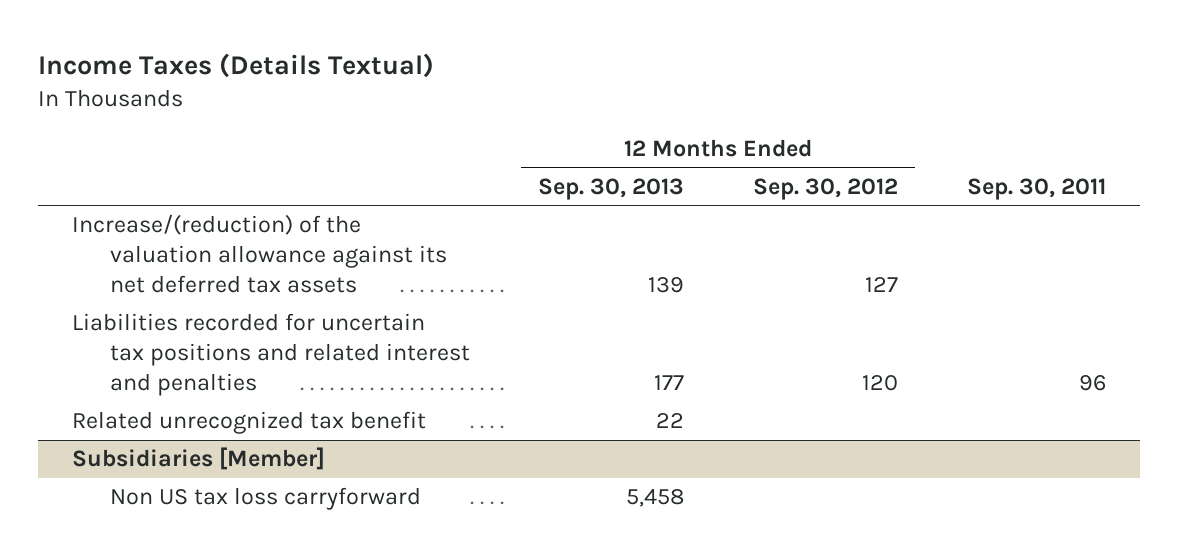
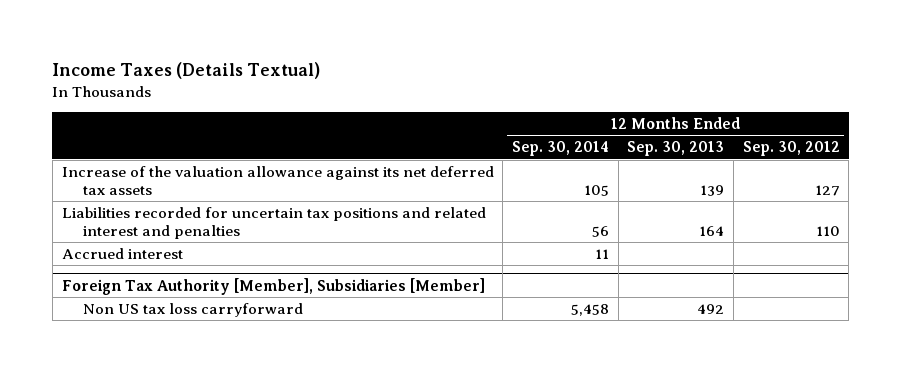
- | 12 Months Ended Sep. 30, 2013 | 12 Months Ended Sep. 30, 2012 | Sep. 30, 2011
+ | 12 Months Ended Sep. 30, 2014 | 12 Months Ended Sep. 30, 2013 | 12 Months Ended Sep. 30, 2012
- Increase/(reduction) of the valuation allowance against its net deferred tax assets | 139 | 127 |
- Liabilities recorded for uncertain tax positions and related interest and penalties | 177 | 120 | 96
- Related unrecognized tax benefit | 22 | |
- Subsidiaries [Member]
- Non US tax loss carryforward | 5,458 | |
+ Increase of the valuation allowance against its net deferred tax assets | 105 | 139 | 127
+ Liabilities recorded for uncertain tax positions and related interest and penalties | 56 | 164 | 110
+ Accrued interest | 11 | |
+ Foreign Tax Authority [Member], Subsidiaries [Member]
+ Non US tax loss carryforward | 5,458 | 492 |

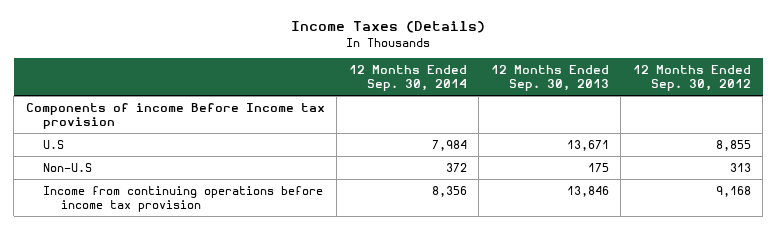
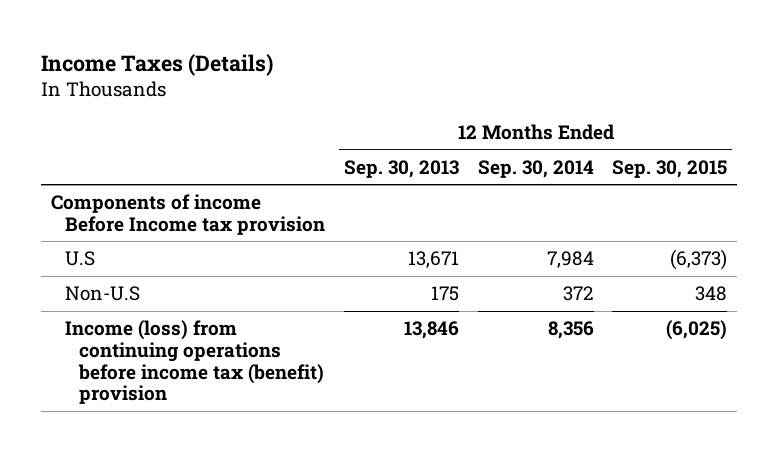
- | 12 Months Ended Sep. 30, 2014 | 12 Months Ended Sep. 30, 2013 | 12 Months Ended Sep. 30, 2012
+ | 12 Months Ended Sep. 30, 2013 | 12 Months Ended Sep. 30, 2014 | 12 Months Ended Sep. 30, 2015
- Income from continuing operations before income tax provision | 8,356 | 13,846 | 9,168
+ Income (loss) from continuing operations before income tax (benefit) provision | 13,846 | 8,356 | (6,025)

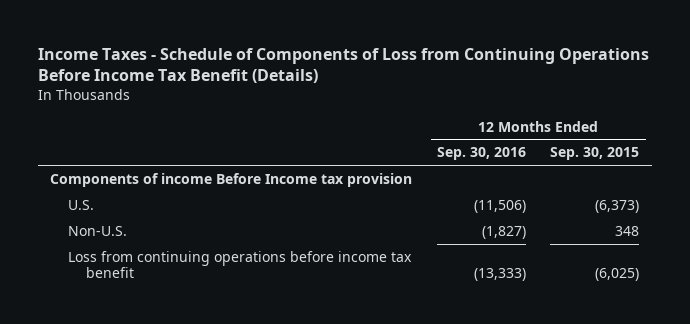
- Income Taxes (Details)
+ Income Taxes - Schedule of Components of Loss from Continuing Operations Before Income Tax Benefit (Details)
- | 12 Months Ended Sep. 30, 2013 | 12 Months Ended Sep. 30, 2014 | 12 Months Ended Sep. 30, 2015
+ | 12 Months Ended Sep. 30, 2016 | 12 Months Ended Sep. 30, 2015
- U.S | 13,671 | 7,984 | (6,373)
- Non-U.S | 175 | 372 | 348
- Income (loss) from continuing operations before income tax (benefit) provision | 13,846 | 8,356 | (6,025)
+ U.S. | (11,506) | (6,373)
+ Non-U.S. | (1,827) | 348
+ Loss from continuing operations before income tax benefit | (13,333) | (6,025)

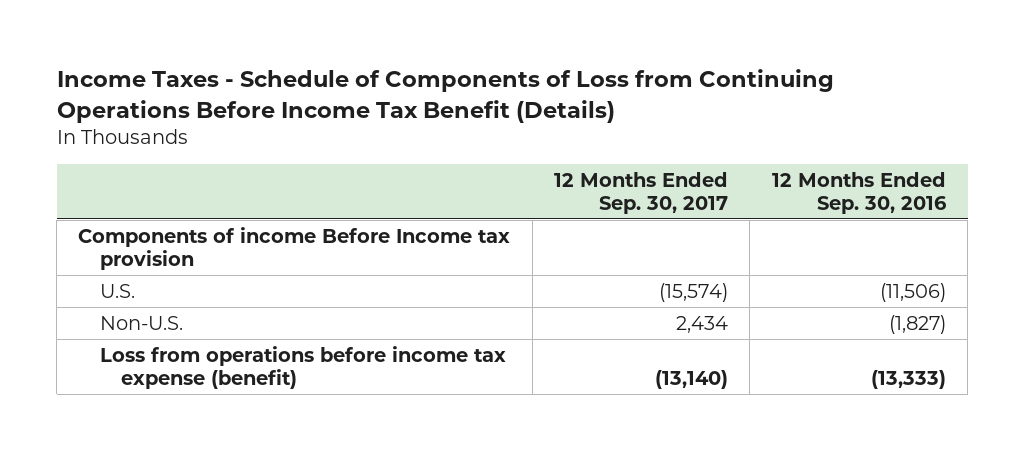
- | 12 Months Ended Sep. 30, 2016 | 12 Months Ended Sep. 30, 2015
+ | 12 Months Ended Sep. 30, 2017 | 12 Months Ended Sep. 30, 2016
- Loss from continuing operations before income tax benefit | (13,333) | (6,025)
+ Loss from operations before income tax expense (benefit) | (13,140) | (13,333)

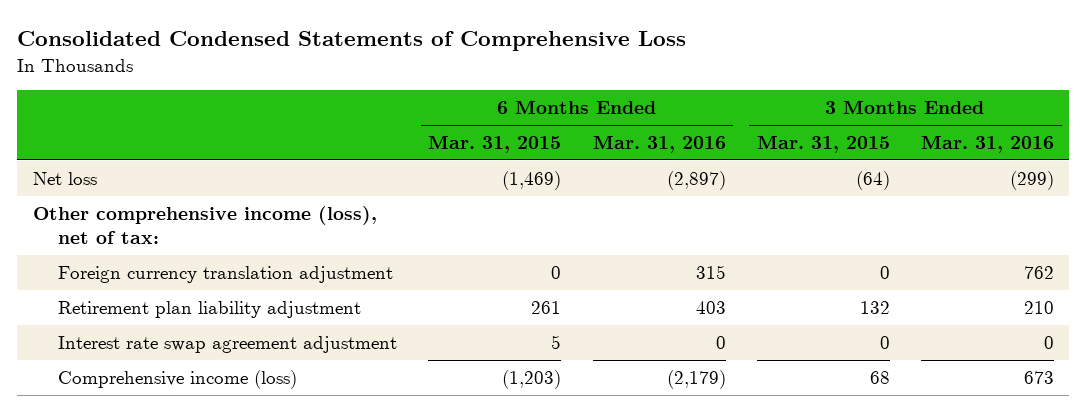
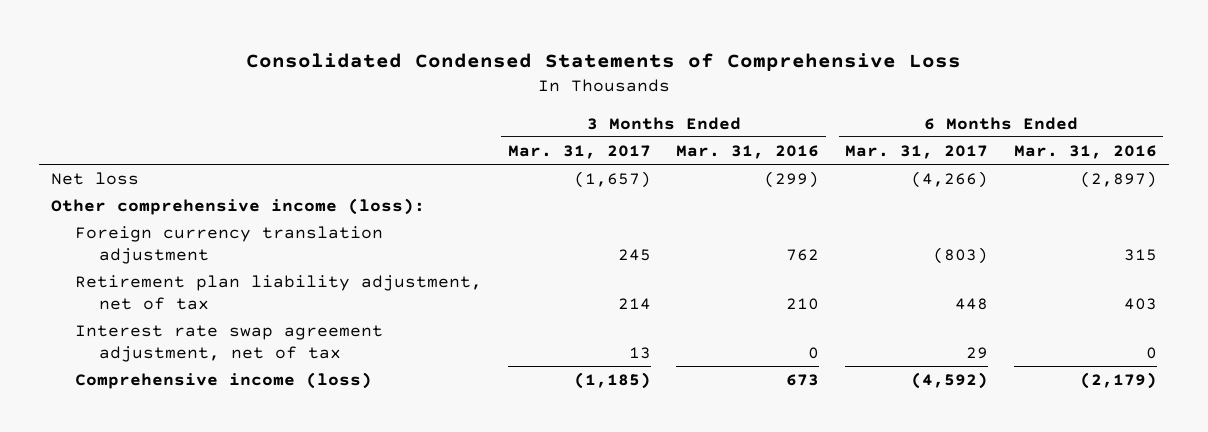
- | 6 Months Ended Mar. 31, 2015 | 6 Months Ended Mar. 31, 2016 | 3 Months Ended Mar. 31, 2015 | 3 Months Ended Mar. 31, 2016
+ | 3 Months Ended Mar. 31, 2017 | 3 Months Ended Mar. 31, 2016 | 6 Months Ended Mar. 31, 2017 | 6 Months Ended Mar. 31, 2016
- Other comprehensive income (loss), net of tax:
+ Other comprehensive income (loss):
- Retirement plan liability adjustment | 261 | 403 | 132 | 210
- Interest rate swap agreement adjustment | 5 | 0 | 0 | 0
+ Retirement plan liability adjustment, net of tax | 214 | 210 | 448 | 403
+ Interest rate swap agreement adjustment, net of tax | 13 | 0 | 29 | 0

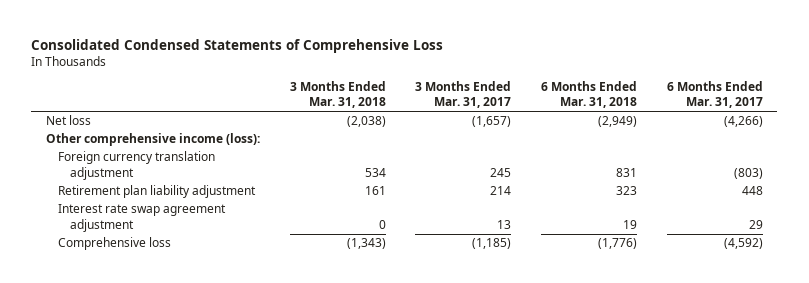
- | 3 Months Ended Mar. 31, 2017 | 3 Months Ended Mar. 31, 2016 | 6 Months Ended Mar. 31, 2017 | 6 Months Ended Mar. 31, 2016
+ | 3 Months Ended Mar. 31, 2018 | 3 Months Ended Mar. 31, 2017 | 6 Months Ended Mar. 31, 2018 | 6 Months Ended Mar. 31, 2017
- Retirement plan liability adjustment, net of tax | 214 | 210 | 448 | 403
- Interest rate swap agreement adjustment, net of tax | 13 | 0 | 29 | 0
- Comprehensive income (loss) | (1,185) | 673 | (4,592) | (2,179)
+ Retirement plan liability adjustment | 161 | 214 | 323 | 448
+ Interest rate swap agreement adjustment | 0 | 13 | 19 | 29
+ Comprehensive loss | (1,343) | (1,185) | (1,776) | (4,592)

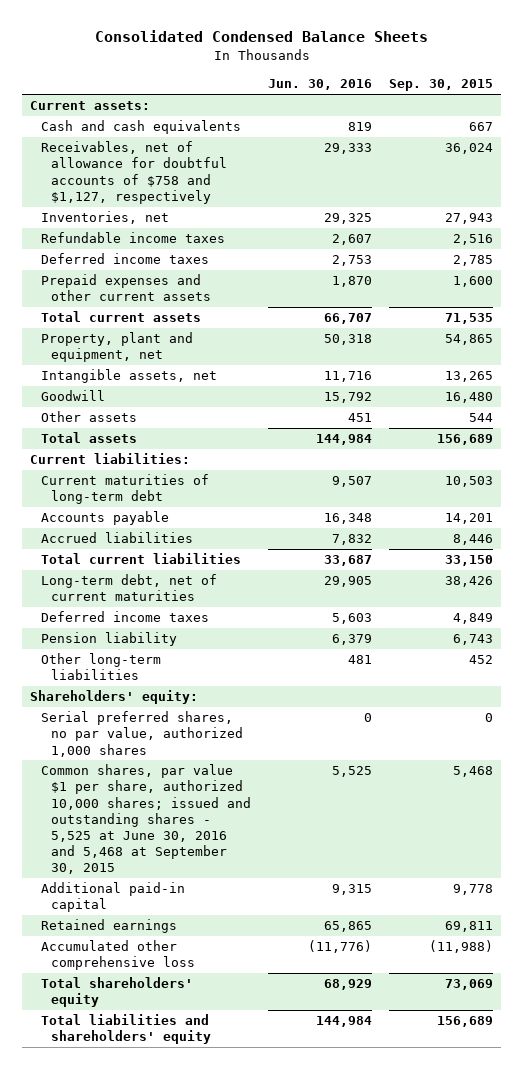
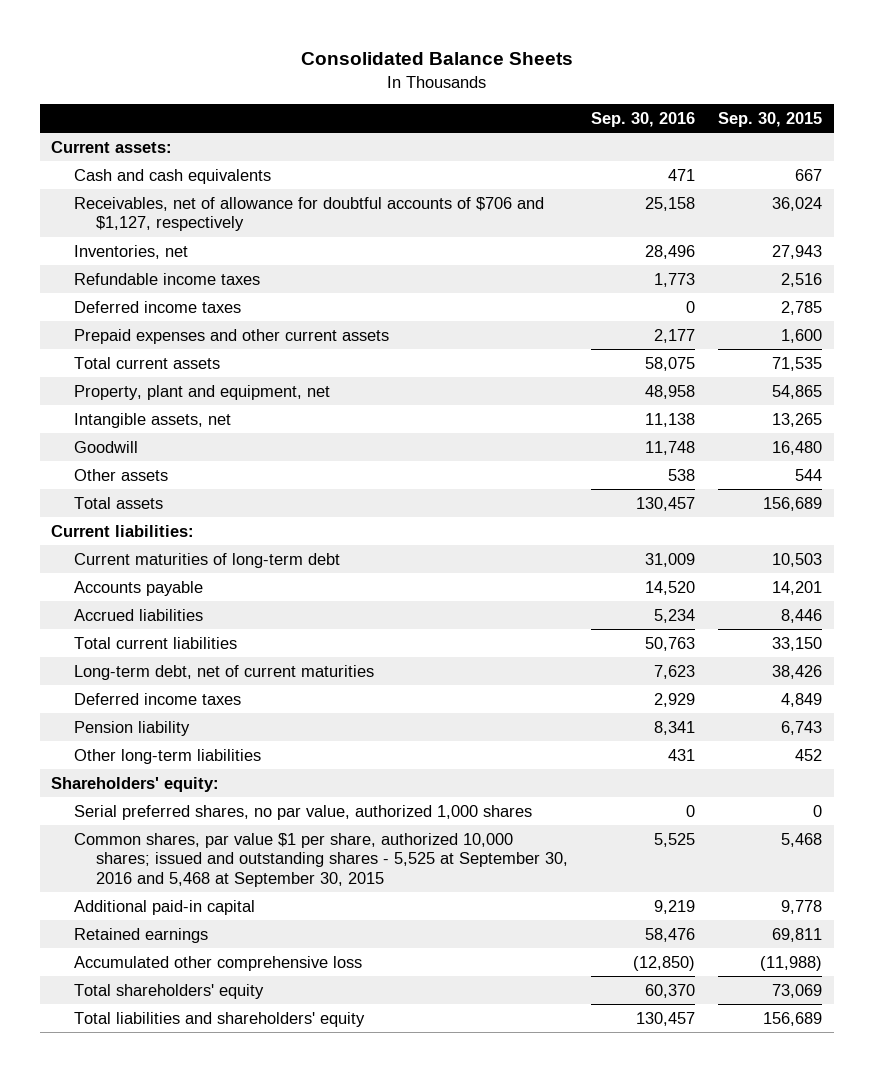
- Consolidated Condensed Balance Sheets
+ Consolidated Balance Sheets
- | Jun. 30, 2016 | Sep. 30, 2015
+ | Sep. 30, 2016 | Sep. 30, 2015
- Receivables, net of allowance for doubtful accounts of $758 and $1,127, respectively | 29,333 | 36,024
+ Receivables, net of allowance for doubtful accounts of $706 and $1,127, respectively | 25,158 | 36,024
- Common shares, par value $1 per share, authorized 10,000 shares; issued and outstanding shares - 5,525 at June 30, 2016 and 5,468 at September 30, 2015 | 5,525 | 5,468
+ Common shares, par value $1 per share, authorized 10,000 shares; issued and outstanding shares - 5,525 at September 30, 2016 and 5,468 at September 30, 2015 | 5,525 | 5,468

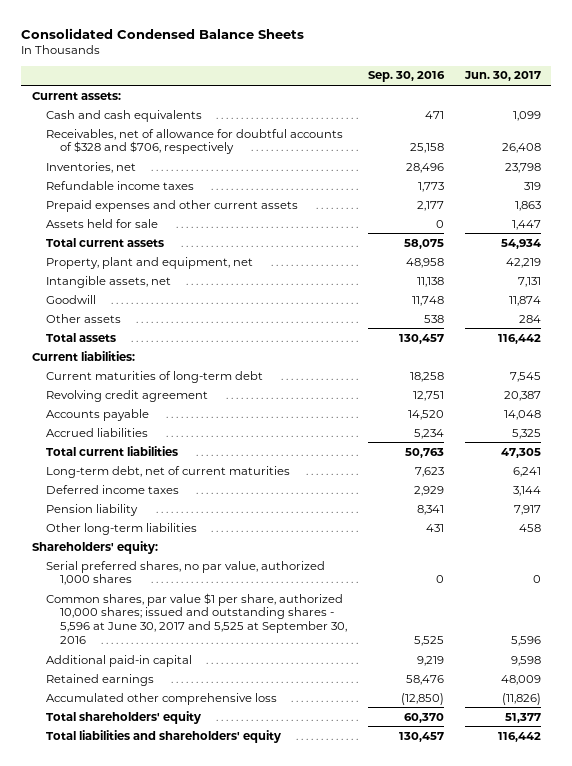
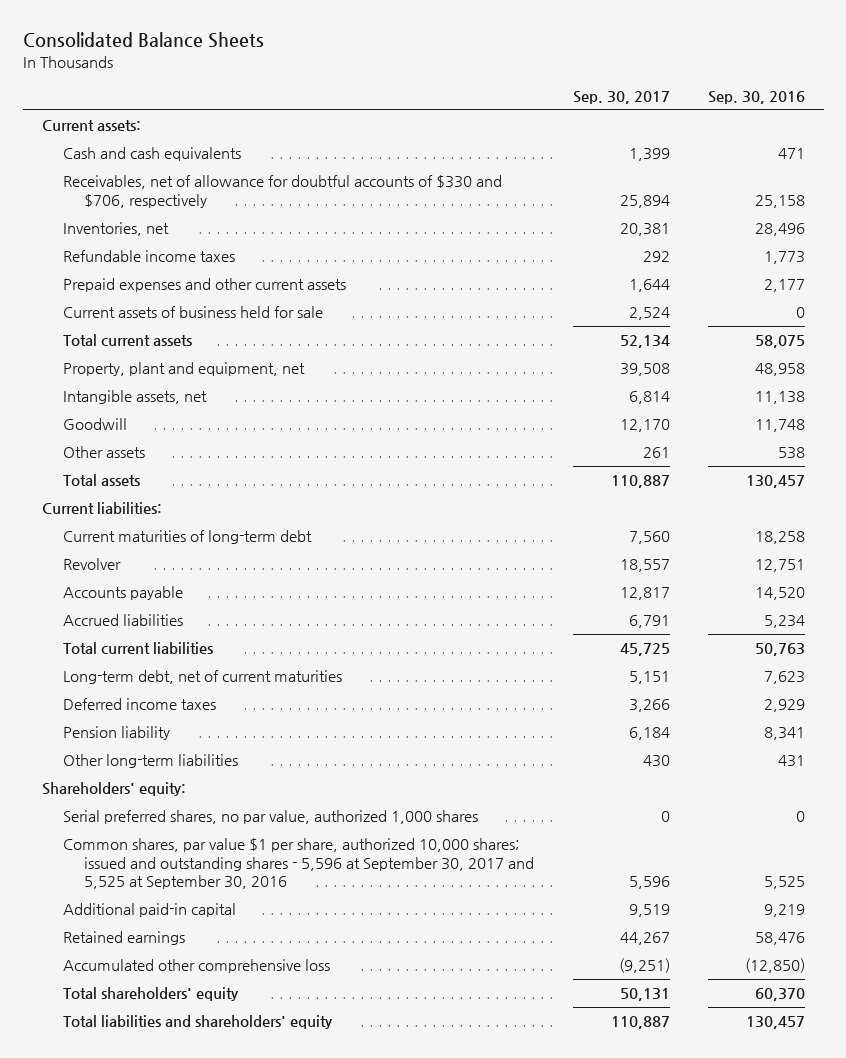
- Consolidated Condensed Balance Sheets
+ Consolidated Balance Sheets
- | Sep. 30, 2016 | Jun. 30, 2017
+ | Sep. 30, 2017 | Sep. 30, 2016
- Receivables, net of allowance for doubtful accounts of $328 and $706, respectively | 25,158 | 26,408
+ Receivables, net of allowance for doubtful accounts of $330 and $706, respectively | 25,894 | 25,158
- Assets held for sale | 0 | 1,447
+ Current assets of business held for sale | 2,524 | 0
- Revolving credit agreement | 12,751 | 20,387
+ Revolver | 18,557 | 12,751
- Common shares, par value $1 per share, authorized 10,000 shares; issued and outstanding shares - 5,596 at June 30, 2017 and 5,525 at September 30, 2016 | 5,525 | 5,596
+ Common shares, par value $1 per share, authorized 10,000 shares; issued and outstanding shares - 5,596 at September 30, 2017 and 5,525 at September 30, 2016 | 5,596 | 5,525

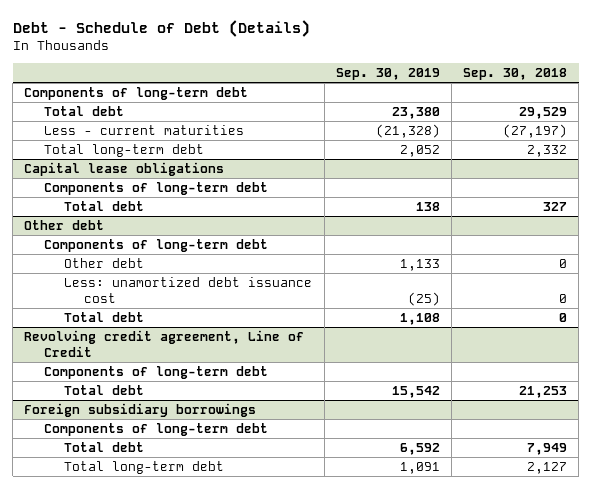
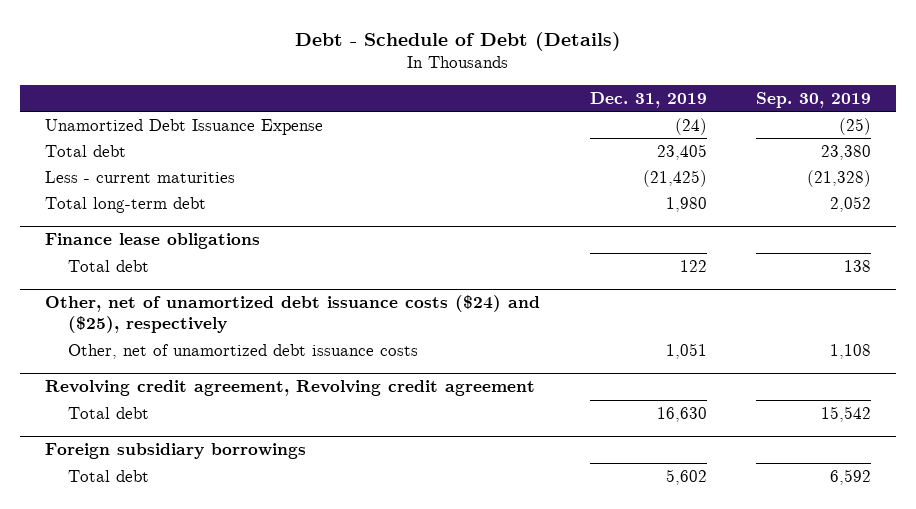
- | Sep. 30, 2019 | Sep. 30, 2018
+ | Dec. 31, 2019 | Sep. 30, 2019
- Components of long-term debt
+ Unamortized Debt Issuance Expense | (24) | (25)
- Capital lease obligations
- Components of long-term debt
+ Finance lease obligations
- Other debt
- Components of long-term debt
- Other debt | 1,133 | 0
- Less: unamortized debt issuance cost | (25) | 0
- Total debt | 1,108 | 0
- Revolving credit agreement, Line of Credit
- Components of long-term debt
+ Other, net of unamortized debt issuance costs ($24) and ($25), respectively
+ Other, net of unamortized debt issuance costs | 1,051 | 1,108
+ Revolving credit agreement, Revolving credit agreement
@ Foreign subsidiary borrowings
- Components of long-term debt
- Total long-term debt | 1,091 | 2,127

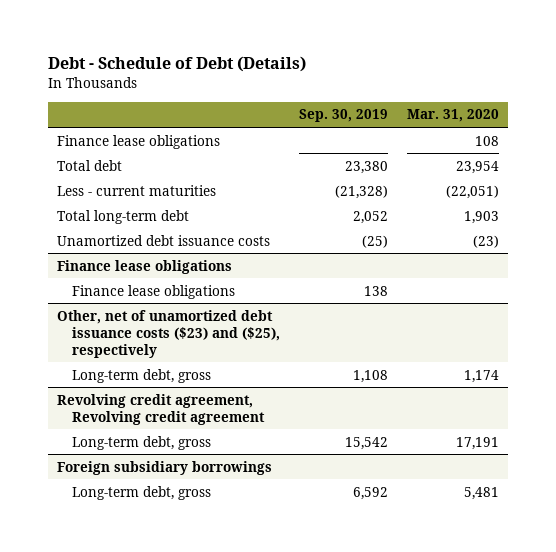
- | Dec. 31, 2019 | Sep. 30, 2019
+ | Sep. 30, 2019 | Mar. 31, 2020
- Unamortized Debt Issuance Expense | (24) | (25)
+ Finance lease obligations | | 108
+ Unamortized debt issuance costs | (25) | (23)
@ Finance lease obligations
- Total debt | 122 | 138
- Other, net of unamortized debt issuance costs ($24) and ($25), respectively
- Other, net of unamortized debt issuance costs | 1,051 | 1,108
@ Finance lease obligations
+ Finance lease obligations | 138 |
+ Other, net of unamortized debt issuance costs ($23) and ($25), respectively
+ Long-term debt, gross | 1,108 | 1,174
@ Revolving credit agreement, Revolving credit agreement
- Total debt | 16,630 | 15,542
+ Long-term debt, gross | 15,542 | 17,191
@ Foreign subsidiary borrowings
- Total debt | 5,602 | 6,592
+ Long-term debt, gross | 6,592 | 5,481

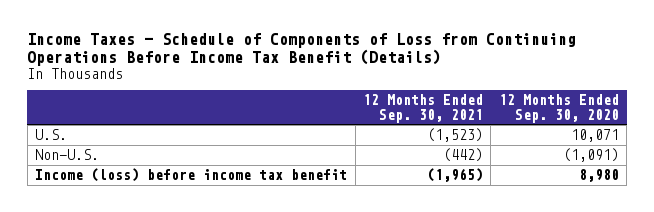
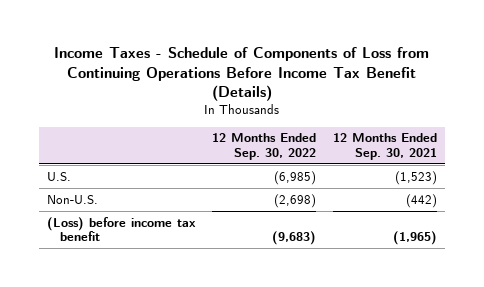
- | 12 Months Ended Sep. 30, 2021 | 12 Months Ended Sep. 30, 2020
+ | 12 Months Ended Sep. 30, 2022 | 12 Months Ended Sep. 30, 2021
- Income (loss) before income tax benefit | (1,965) | 8,980
+ (Loss) before income tax benefit | (9,683) | (1,965)

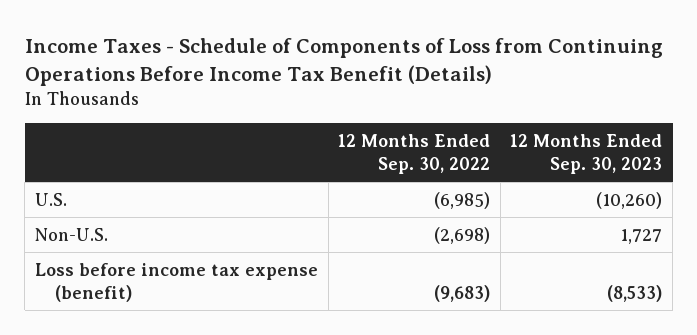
- | 12 Months Ended Sep. 30, 2022 | 12 Months Ended Sep. 30, 2021
+ | 12 Months Ended Sep. 30, 2022 | 12 Months Ended Sep. 30, 2023
- (Loss) before income tax benefit | (9,683) | (1,965)
+ Loss before income tax expense (benefit) | (9,683) | (8,533)

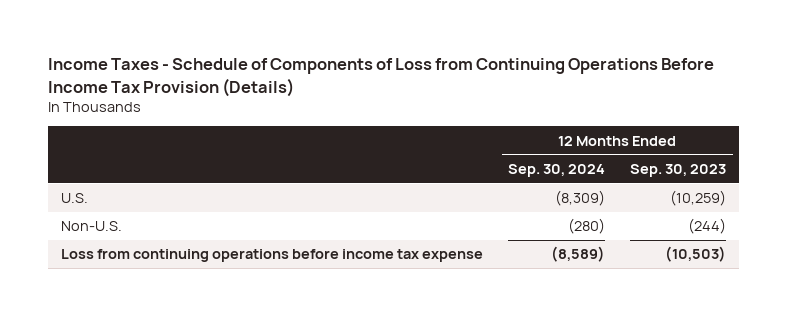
- Income Taxes - Schedule of Components of Loss from Continuing Operations Before Income Tax Benefit (Details)
+ Income Taxes - Schedule of Components of Loss from Continuing Operations Before Income Tax Provision (Details)
- | 12 Months Ended Sep. 30, 2022 | 12 Months Ended Sep. 30, 2023
+ | 12 Months Ended Sep. 30, 2024 | 12 Months Ended Sep. 30, 2023
- U.S. | (6,985) | (10,260)
- Non-U.S. | (2,698) | 1,727
- Loss before income tax expense (benefit) | (9,683) | (8,533)
+ U.S. | (8,309) | (10,259)
+ Non-U.S. | (280) | (244)
+ Loss from continuing operations before income tax expense | (8,589) | (10,503)

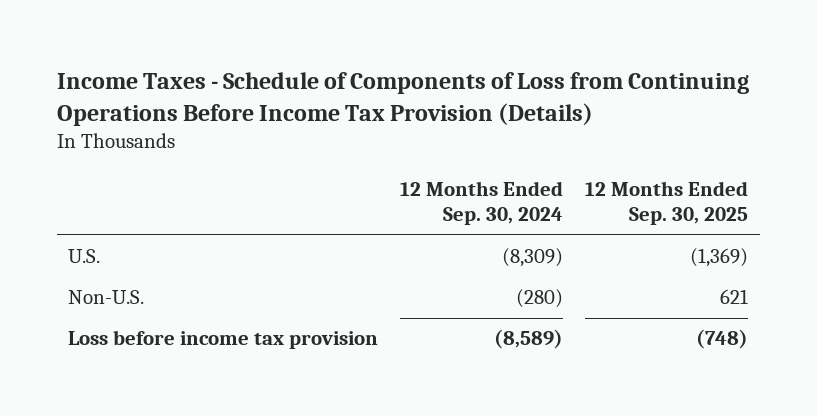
- | 12 Months Ended Sep. 30, 2024 | 12 Months Ended Sep. 30, 2023
+ | 12 Months Ended Sep. 30, 2024 | 12 Months Ended Sep. 30, 2025
- Loss from continuing operations before income tax expense | (8,589) | (10,503)
+ Loss before income tax provision | (8,589) | (748)

